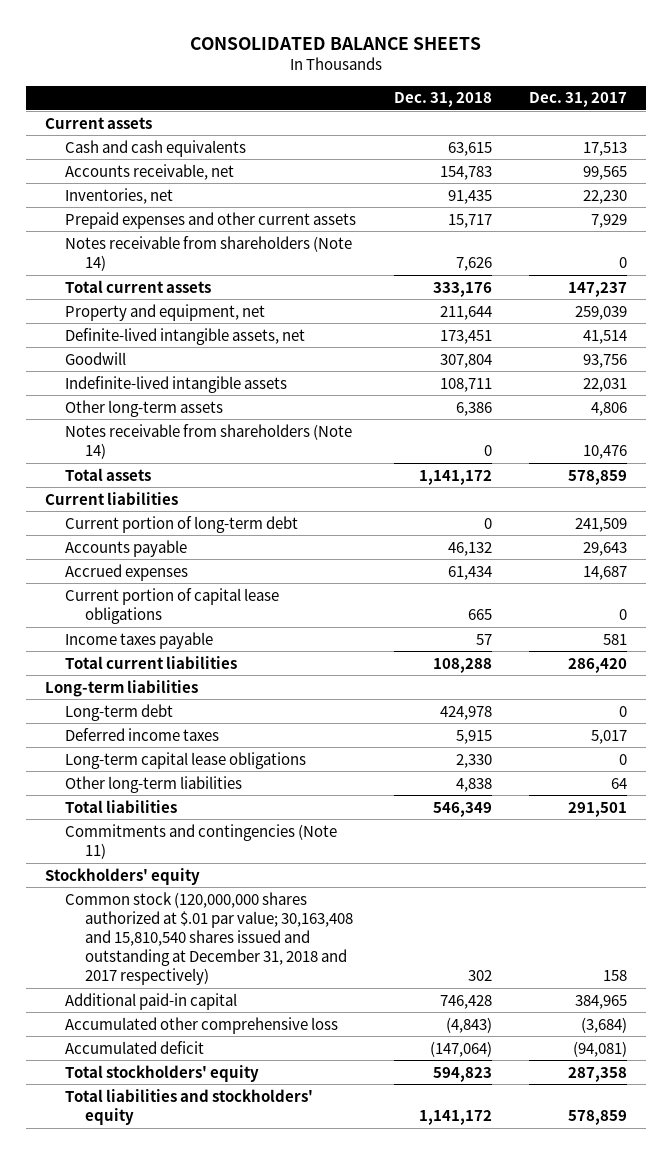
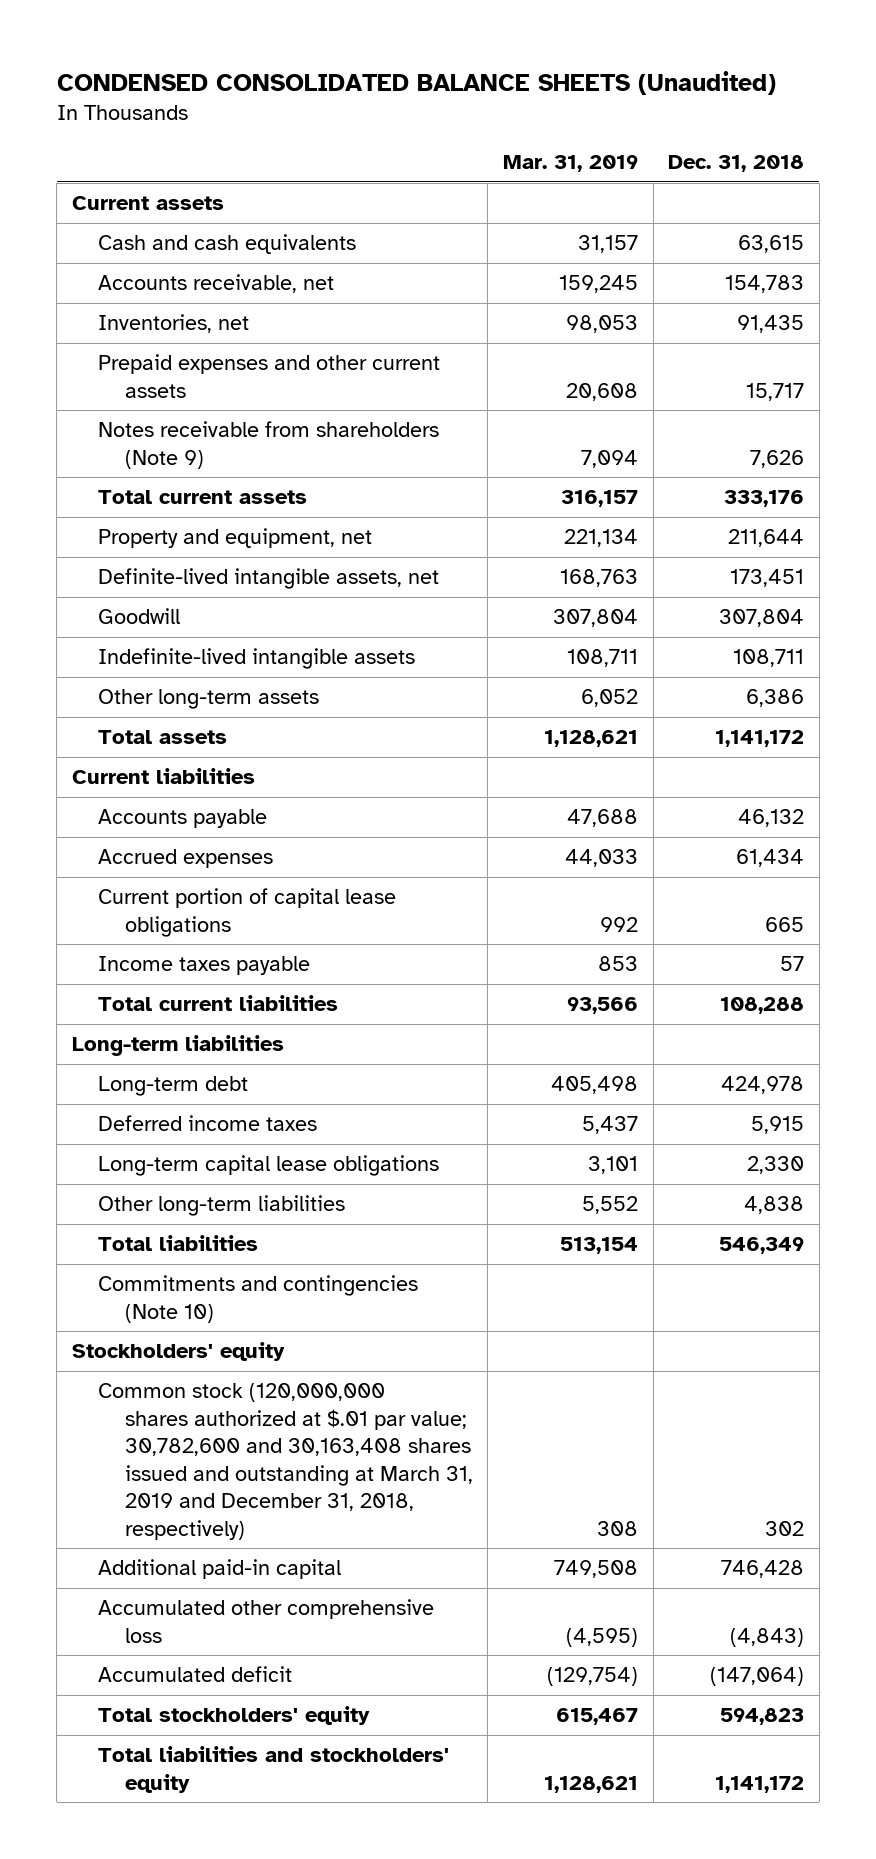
- CONSOLIDATED BALANCE SHEETS
+ CONDENSED CONSOLIDATED BALANCE SHEETS (Unaudited)
- | Dec. 31, 2018 | Dec. 31, 2017
+ | Mar. 31, 2019 | Dec. 31, 2018
- Notes receivable from shareholders (Note 14) | 7,626 | 0
+ Notes receivable from shareholders (Note 9) | 7,094 | 7,626
- Notes receivable from shareholders (Note 14) | 0 | 10,476
- Current portion of long-term debt | 0 | 241,509
- Commitments and contingencies (Note 11)
+ Commitments and contingencies (Note 10)
- Common stock (120,000,000 shares authorized at $.01 par value; 30,163,408 and 15,810,540 shares issued and outstanding at December 31, 2018 and 2017 respectively) | 302 | 158
+ Common stock (120,000,000 shares authorized at $.01 par value; 30,782,600 and 30,163,408 shares issued and outstanding at March 31, 2019 and December 31, 2018, respectively) | 308 | 302

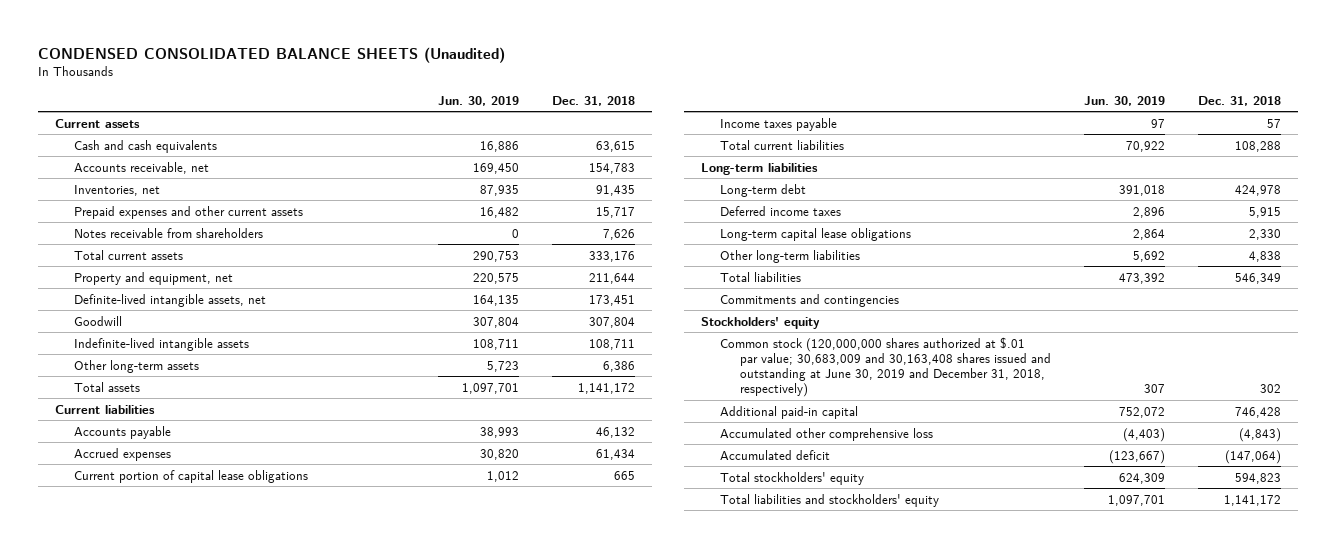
- | Mar. 31, 2019 | Dec. 31, 2018
+ | Jun. 30, 2019 | Dec. 31, 2018
- Notes receivable from shareholders (Note 9) | 7,094 | 7,626
+ Notes receivable from shareholders | 0 | 7,626
- Commitments and contingencies (Note 10)
+ Commitments and contingencies
- Common stock (120,000,000 shares authorized at $.01 par value; 30,782,600 and 30,163,408 shares issued and outstanding at March 31, 2019 and December 31, 2018, respectively) | 308 | 302
+ Common stock (120,000,000 shares authorized at $.01 par value; 30,683,009 and 30,163,408 shares issued and outstanding at June 30, 2019 and December 31, 2018, respectively) | 307 | 302

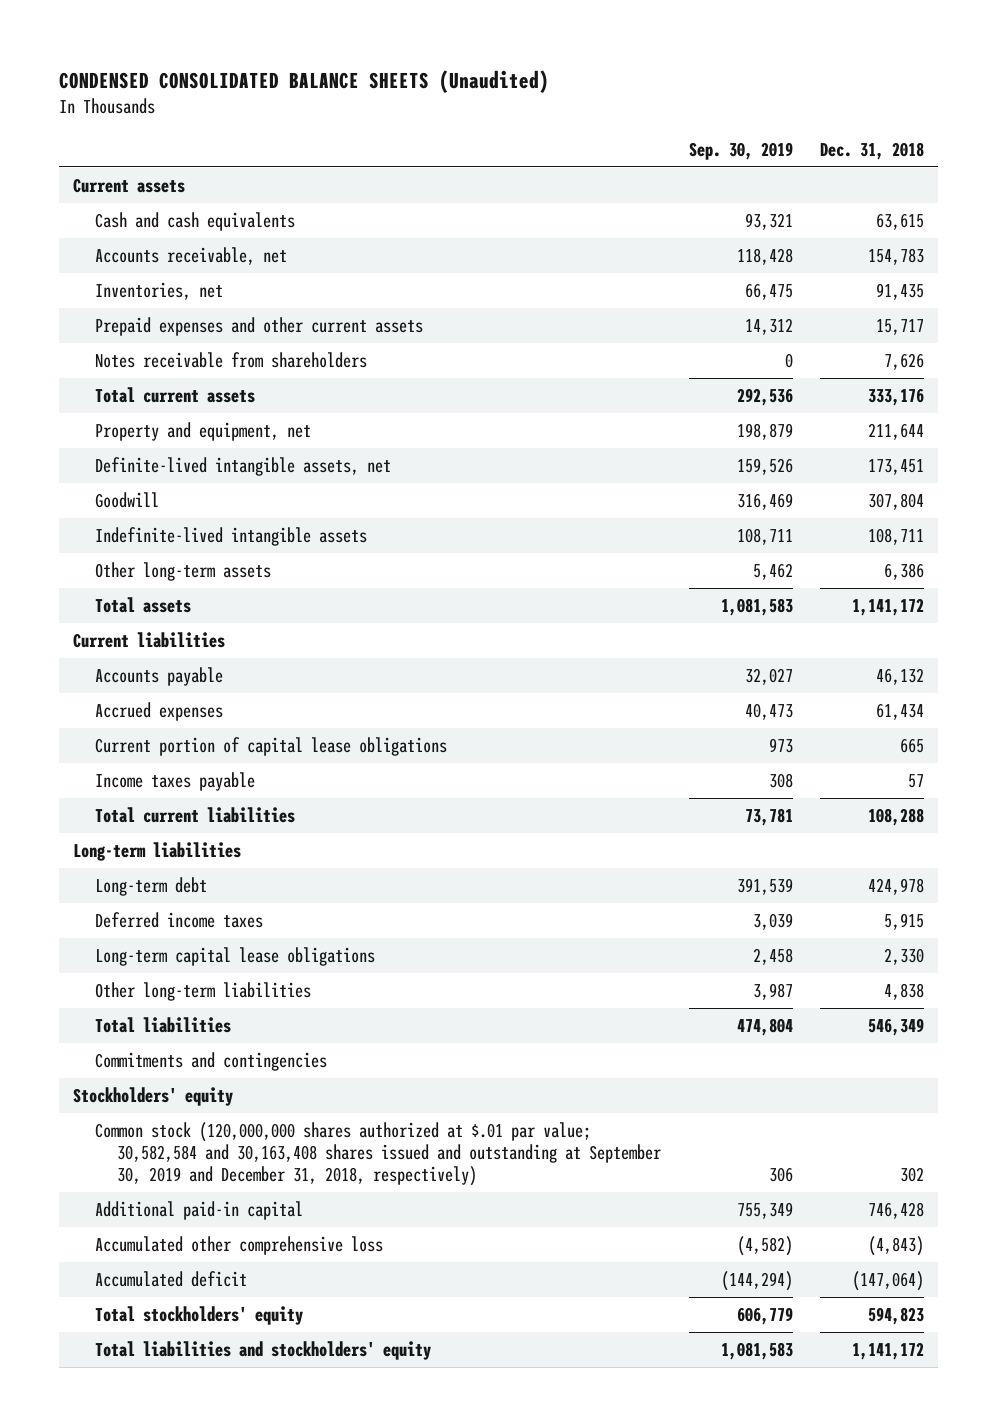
- | Jun. 30, 2019 | Dec. 31, 2018
+ | Sep. 30, 2019 | Dec. 31, 2018
- Common stock (120,000,000 shares authorized at $.01 par value; 30,683,009 and 30,163,408 shares issued and outstanding at June 30, 2019 and December 31, 2018, respectively) | 307 | 302
+ Common stock (120,000,000 shares authorized at $.01 par value; 30,582,584 and 30,163,408 shares issued and outstanding at September 30, 2019 and December 31, 2018, respectively) | 306 | 302

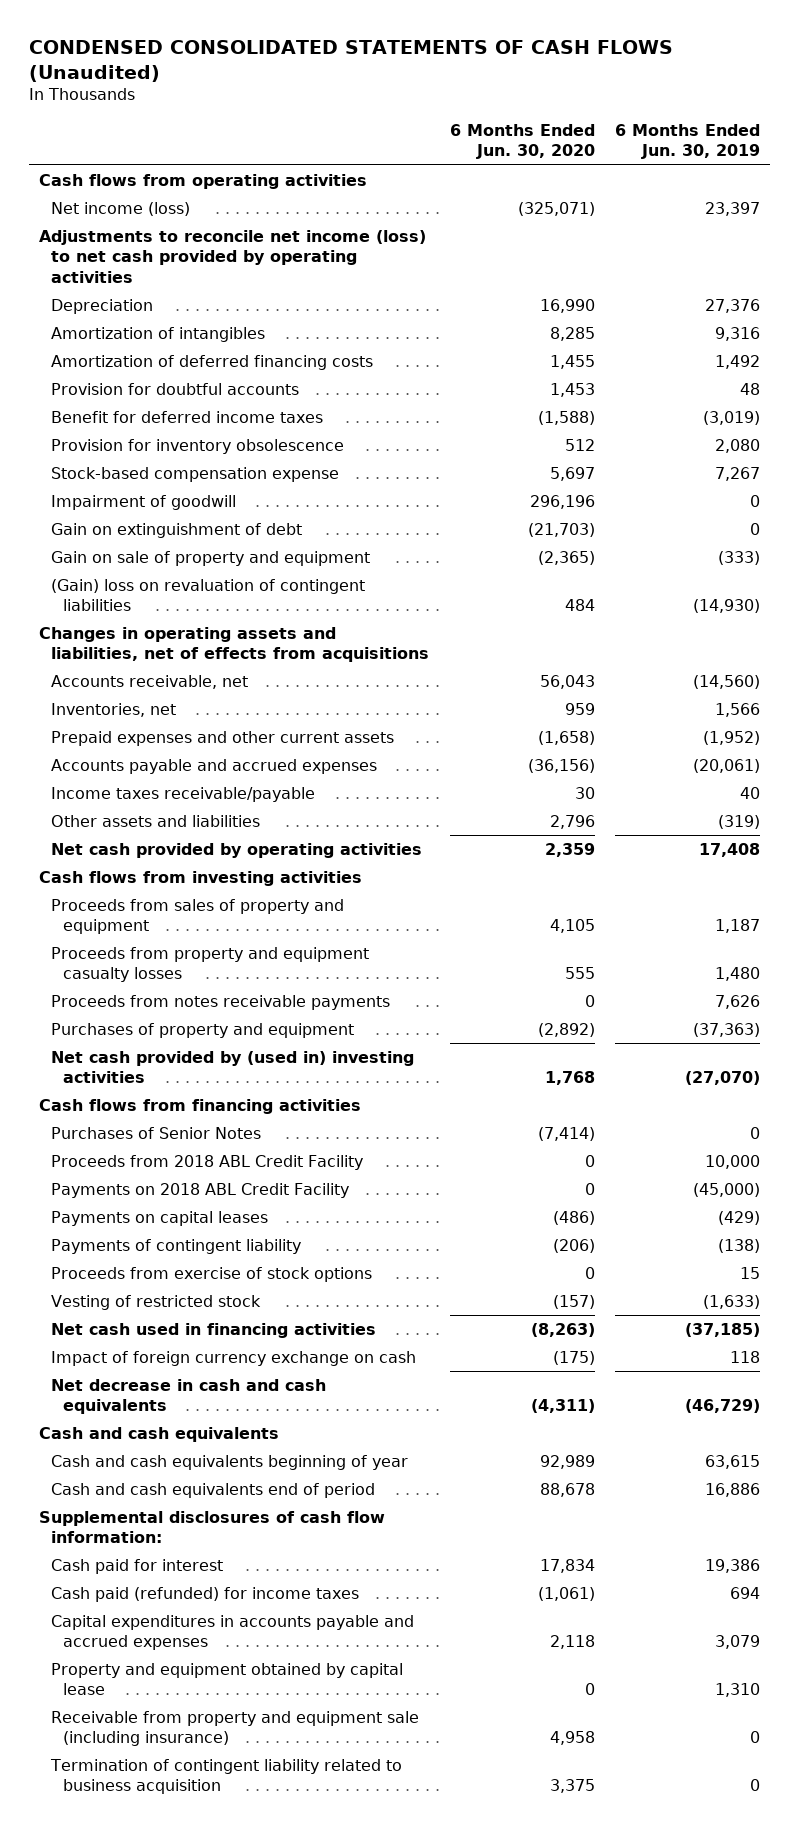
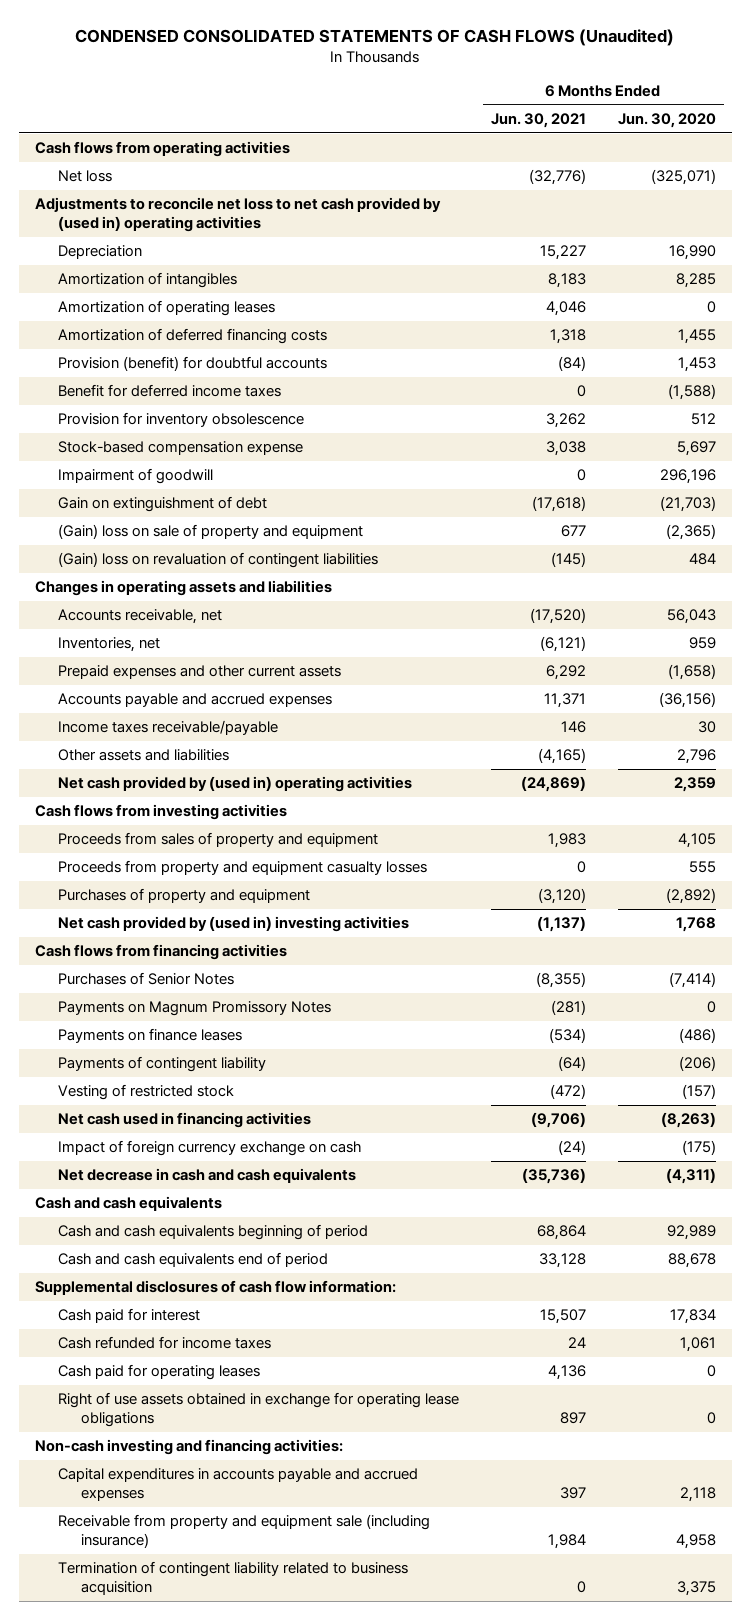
- | 6 Months Ended Jun. 30, 2020 | 6 Months Ended Jun. 30, 2019
+ | 6 Months Ended Jun. 30, 2021 | 6 Months Ended Jun. 30, 2020
- Net income (loss) | (325,071) | 23,397
- Adjustments to reconcile net income (loss) to net cash provided by operating activities
+ Net loss | (32,776) | (325,071)
+ Adjustments to reconcile net loss to net cash provided by (used in) operating activities
+ Amortization of operating leases | 4,046 | 0
- Provision for doubtful accounts | 1,453 | 48
+ Provision (benefit) for doubtful accounts | (84) | 1,453
- Gain on sale of property and equipment | (2,365) | (333)
+ (Gain) loss on sale of property and equipment | 677 | (2,365)
- Changes in operating assets and liabilities, net of effects from acquisitions
+ Changes in operating assets and liabilities
- Net cash provided by operating activities | 2,359 | 17,408
+ Net cash provided by (used in) operating activities | (24,869) | 2,359
- Proceeds from notes receivable payments | 0 | 7,626
- Proceeds from 2018 ABL Credit Facility | 0 | 10,000
- Payments on 2018 ABL Credit Facility | 0 | (45,000)
- Payments on capital leases | (486) | (429)
+ Payments on Magnum Promissory Notes | (281) | 0
+ Payments on finance leases | (534) | (486)
- Proceeds from exercise of stock options | 0 | 15
- Cash and cash equivalents beginning of year | 92,989 | 63,615
+ Cash and cash equivalents beginning of period | 68,864 | 92,989
- Cash paid (refunded) for income taxes | (1,061) | 694
+ Cash refunded for income taxes | 24 | 1,061
+ Cash paid for operating leases | 4,136 | 0
+ Right of use assets obtained in exchange for operating lease obligations | 897 | 0
+ Non-cash investing and financing activities:
- Property and equipment obtained by capital lease | 0 | 1,310

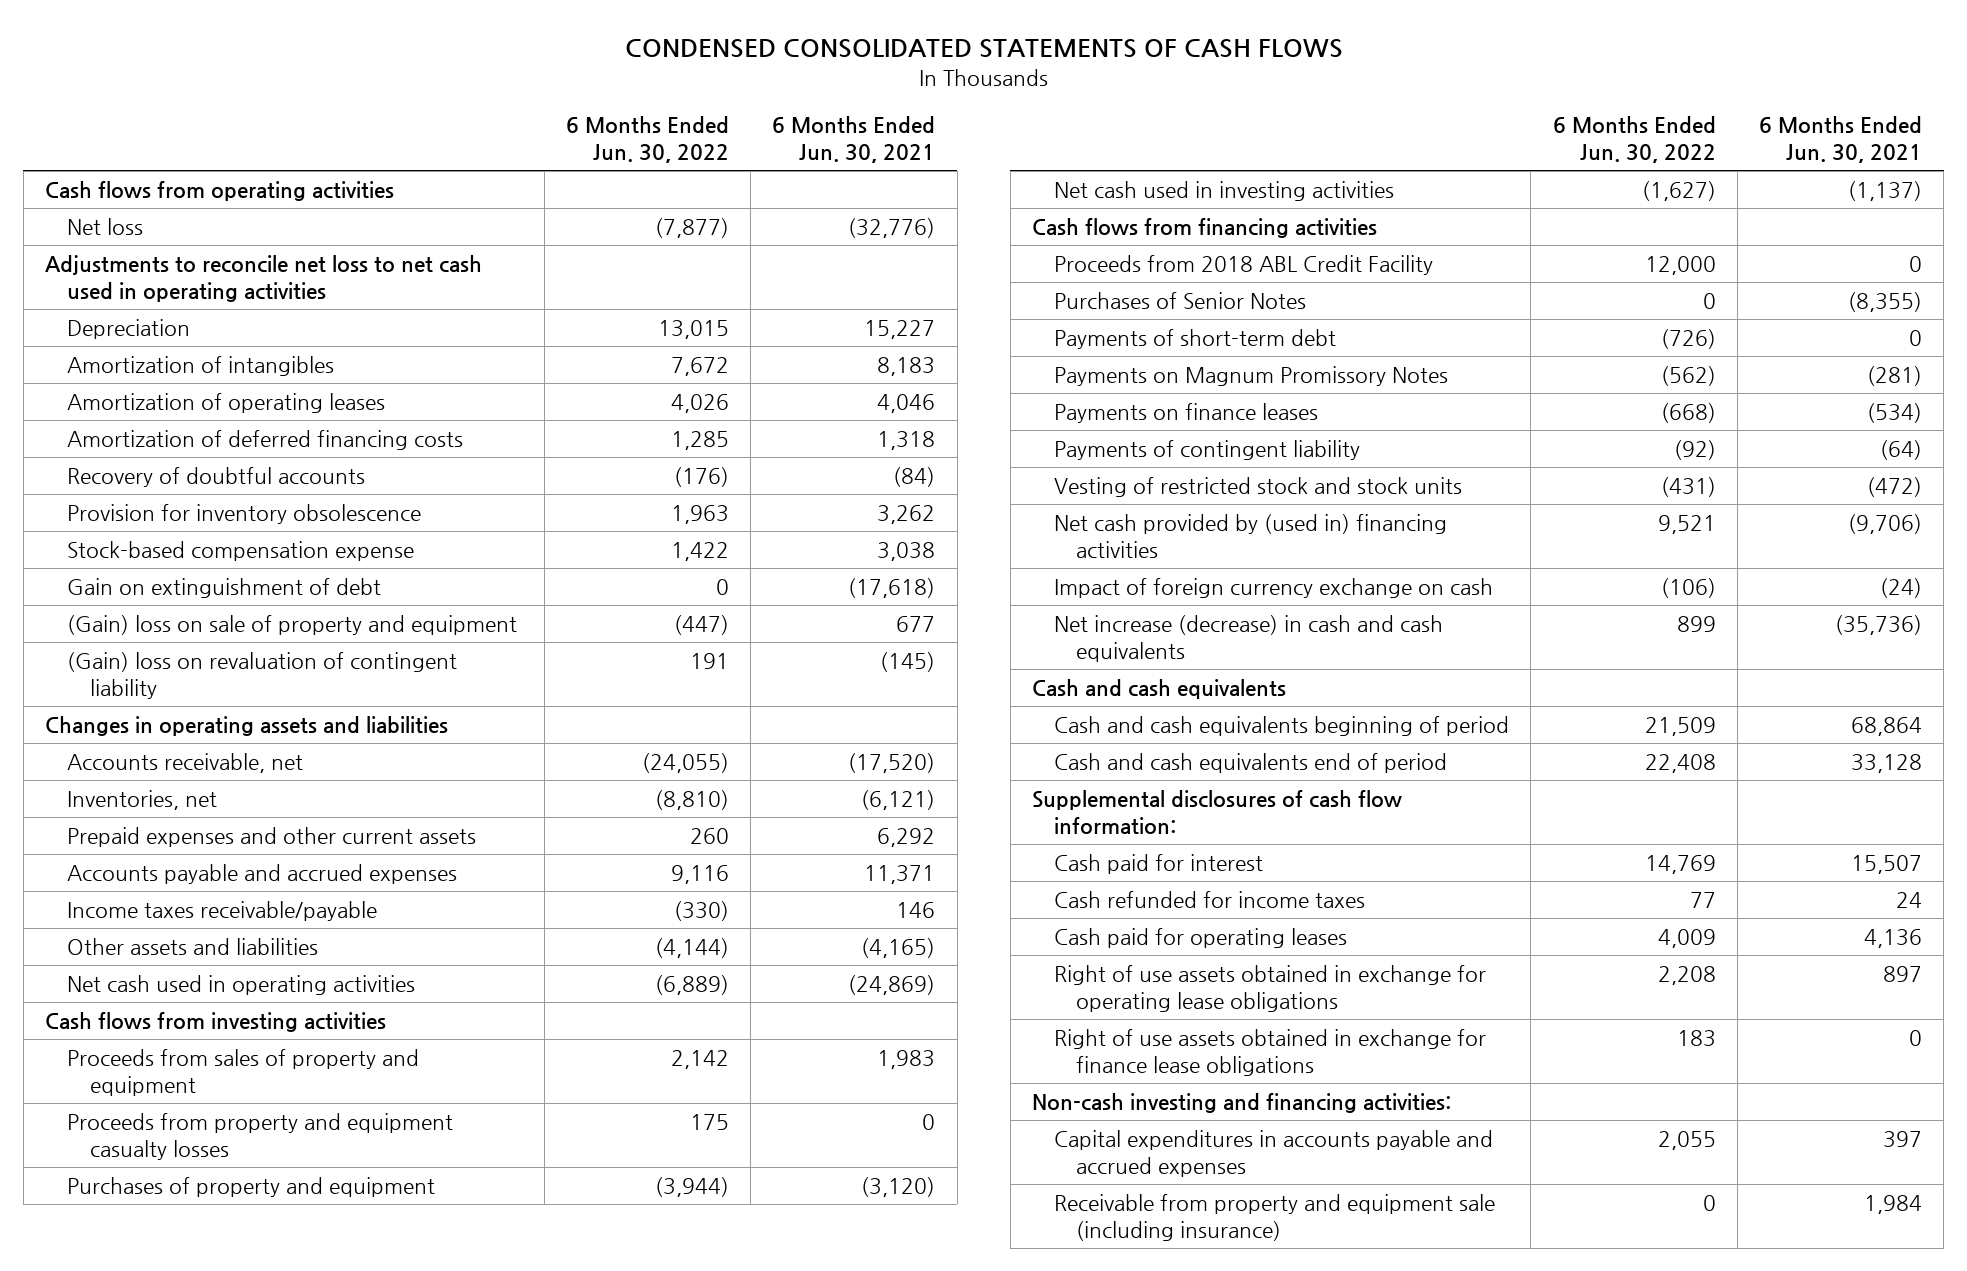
- CONDENSED CONSOLIDATED STATEMENTS OF CASH FLOWS (Unaudited)
+ CONDENSED CONSOLIDATED STATEMENTS OF CASH FLOWS
- | 6 Months Ended Jun. 30, 2021 | 6 Months Ended Jun. 30, 2020
+ | 6 Months Ended Jun. 30, 2022 | 6 Months Ended Jun. 30, 2021
- Adjustments to reconcile net loss to net cash provided by (used in) operating activities
+ Adjustments to reconcile net loss to net cash used in operating activities
- Provision (benefit) for doubtful accounts | (84) | 1,453
- Benefit for deferred income taxes | 0 | (1,588)
+ Recovery of doubtful accounts | (176) | (84)
- Impairment of goodwill | 0 | 296,196
- (Gain) loss on revaluation of contingent liabilities | (145) | 484
+ (Gain) loss on revaluation of contingent liability | 191 | (145)
- Net cash provided by (used in) operating activities | (24,869) | 2,359
+ Net cash used in operating activities | (6,889) | (24,869)
- Net cash provided by (used in) investing activities | (1,137) | 1,768
+ Net cash used in investing activities | (1,627) | (1,137)
+ Proceeds from 2018 ABL Credit Facility | 12,000 | 0
+ Payments of short-term debt | (726) | 0
- Vesting of restricted stock | (472) | (157)
- Net cash used in financing activities | (9,706) | (8,263)
+ Vesting of restricted stock and stock units | (431) | (472)
+ Net cash provided by (used in) financing activities | 9,521 | (9,706)
- Net decrease in cash and cash equivalents | (35,736) | (4,311)
+ Net increase (decrease) in cash and cash equivalents | 899 | (35,736)
+ Right of use assets obtained in exchange for finance lease obligations | 183 | 0
- Termination of contingent liability related to business acquisition | 0 | 3,375

